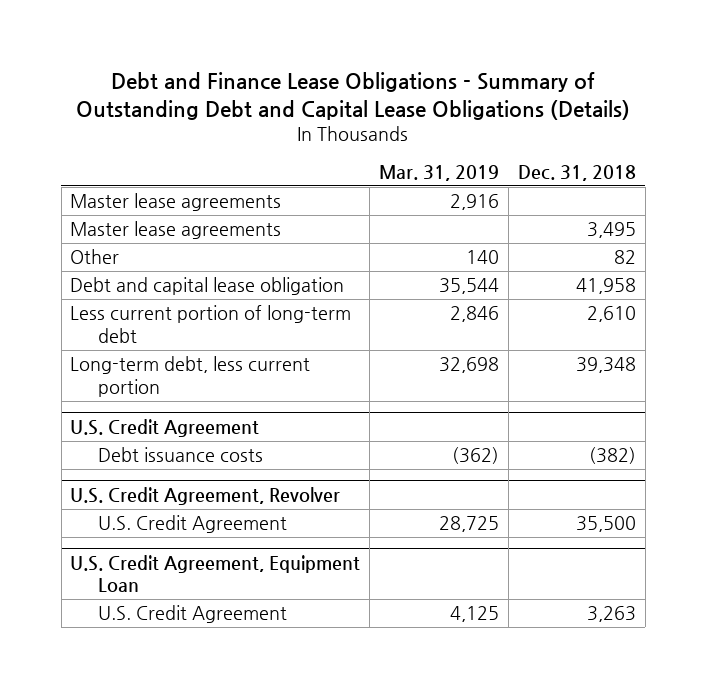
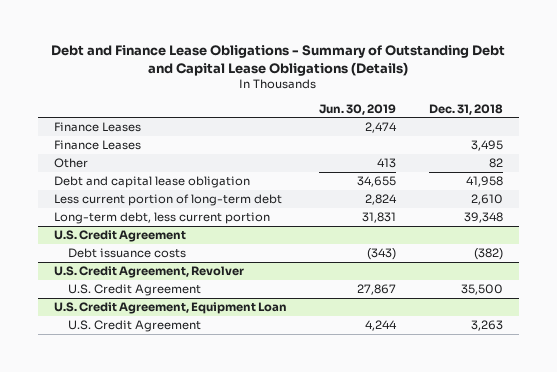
- | Mar. 31, 2019 | Dec. 31, 2018
+ | Jun. 30, 2019 | Dec. 31, 2018
- Master lease agreements | 2,916 |
- Master lease agreements | | 3,495
+ Finance Leases | 2,474 |
+ Finance Leases | | 3,495

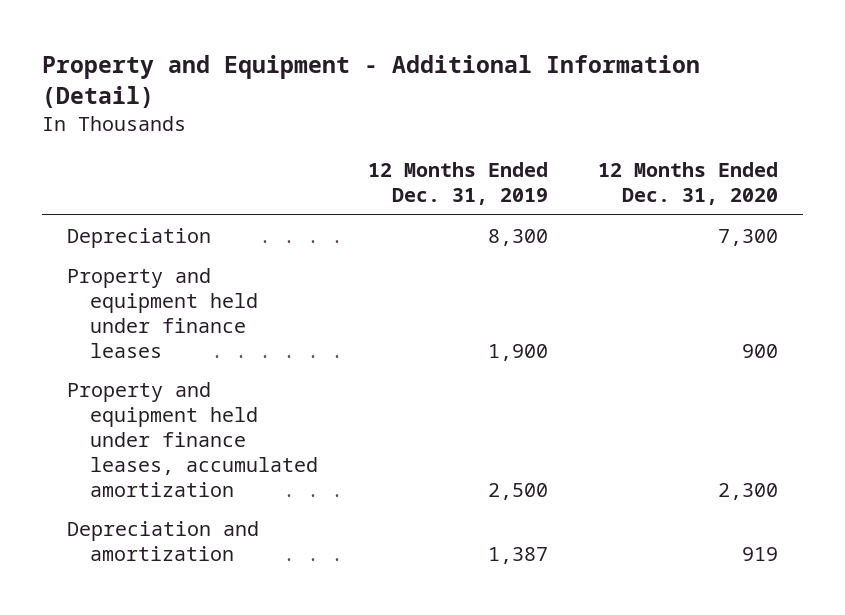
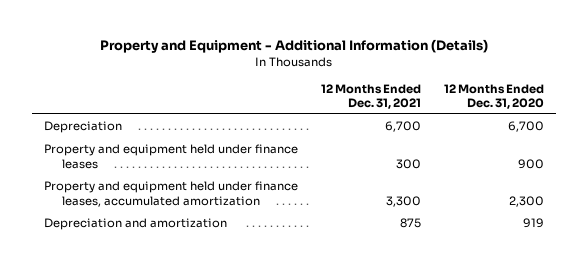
- Property and Equipment - Additional Information (Detail)
+ Property and Equipment - Additional Information (Details)
- | 12 Months Ended Dec. 31, 2019 | 12 Months Ended Dec. 31, 2020
+ | 12 Months Ended Dec. 31, 2021 | 12 Months Ended Dec. 31, 2020
- Depreciation | 8,300 | 7,300
+ Depreciation | 6,700 | 6,700

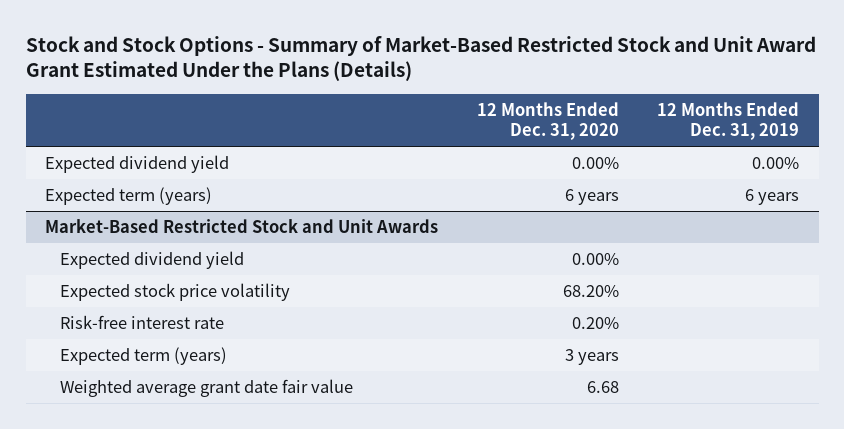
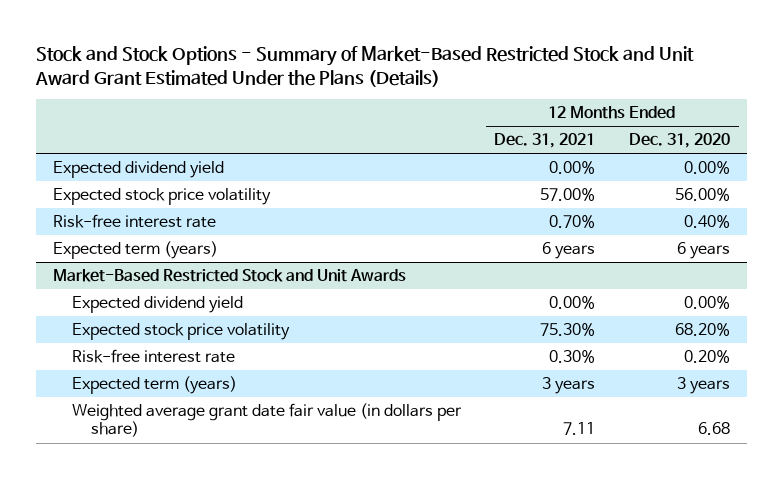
- | 12 Months Ended Dec. 31, 2020 | 12 Months Ended Dec. 31, 2019
+ | 12 Months Ended Dec. 31, 2021 | 12 Months Ended Dec. 31, 2020
+ Expected stock price volatility | 57.00% | 56.00%
+ Risk-free interest rate | 0.70% | 0.40%
@ Market-Based Restricted Stock and Unit Awards
- Weighted average grant date fair value | 6.68 |
+ Weighted average grant date fair value (in dollars per share) | 7.11 | 6.68

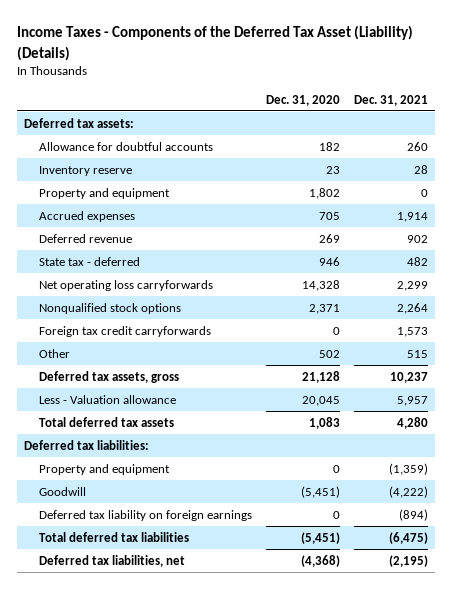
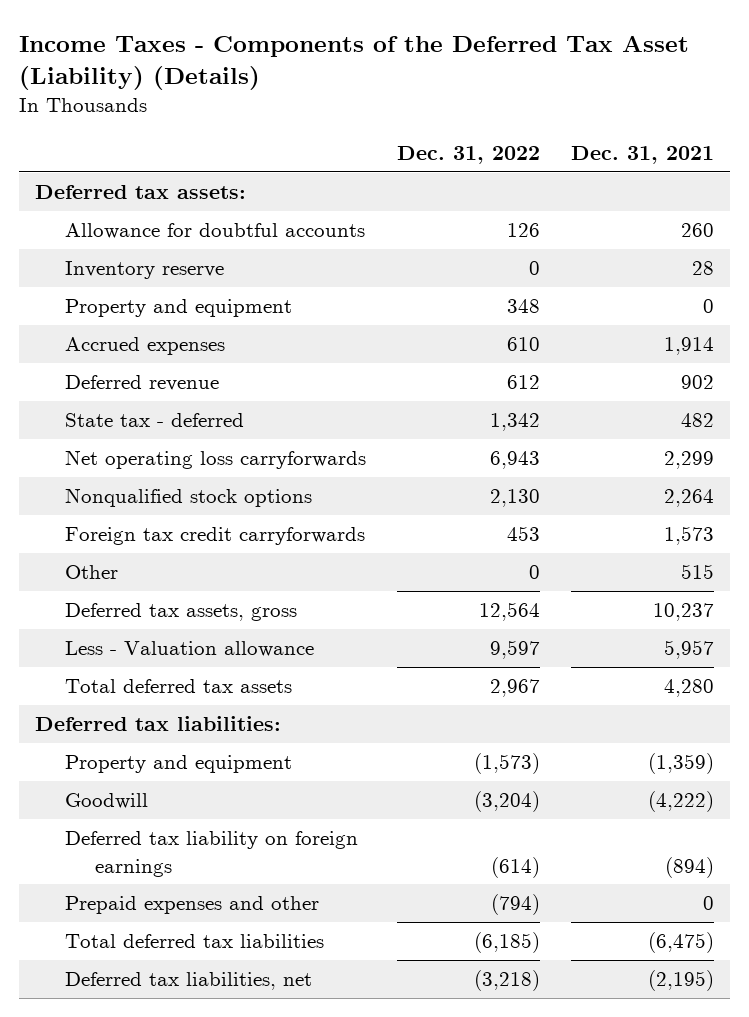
- | Dec. 31, 2020 | Dec. 31, 2021
+ | Dec. 31, 2022 | Dec. 31, 2021
+ Prepaid expenses and other | (794) | 0

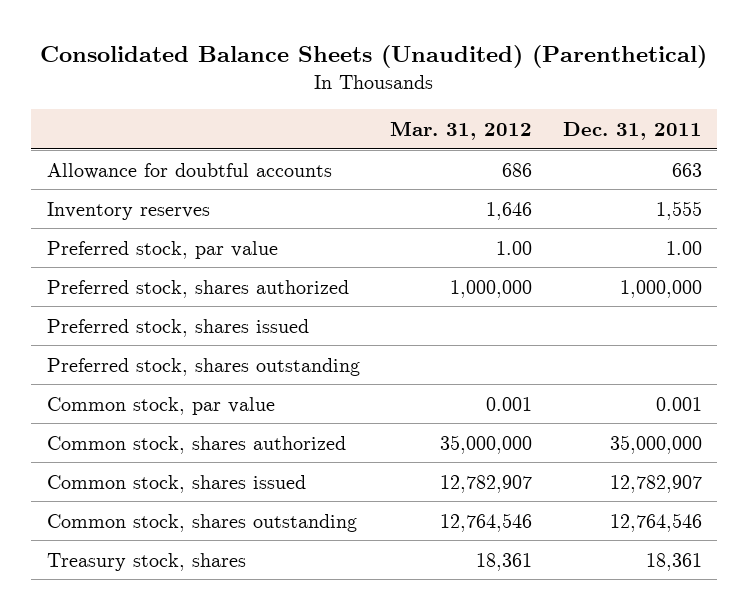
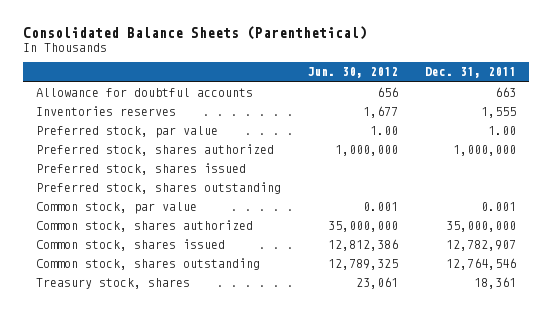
- Consolidated Balance Sheets (Unaudited) (Parenthetical)
+ Consolidated Balance Sheets (Parenthetical)
- | Mar. 31, 2012 | Dec. 31, 2011
+ | Jun. 30, 2012 | Dec. 31, 2011
- Inventory reserves | 1,646 | 1,555
+ Inventories reserves | 1,677 | 1,555

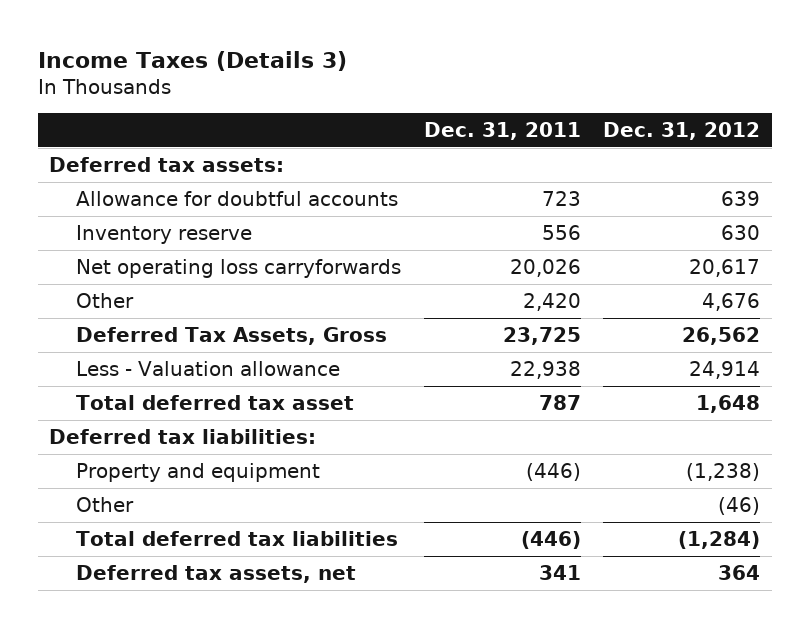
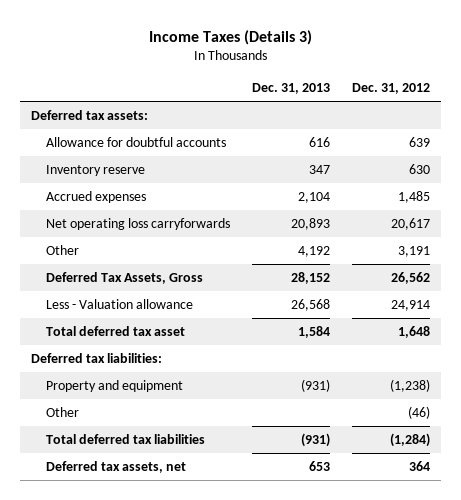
- | Dec. 31, 2011 | Dec. 31, 2012
+ | Dec. 31, 2013 | Dec. 31, 2012
+ Accrued expenses | 2,104 | 1,485
- Other | 2,420 | 4,676
+ Other | 4,192 | 3,191

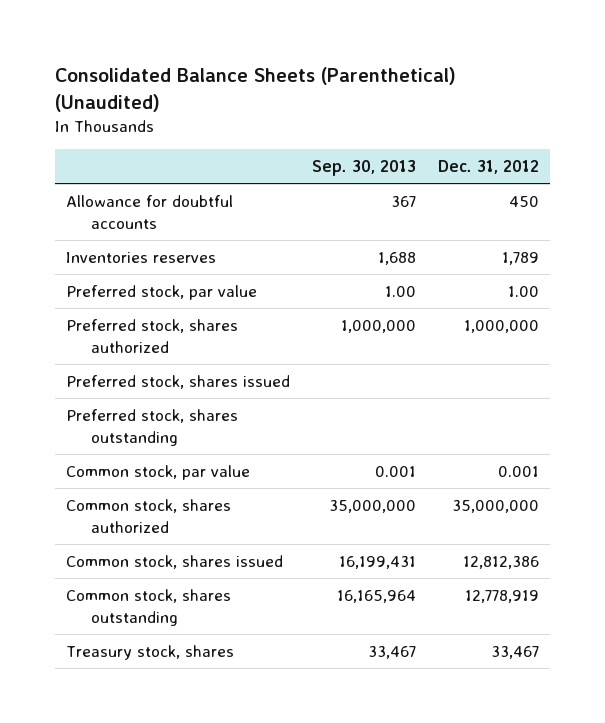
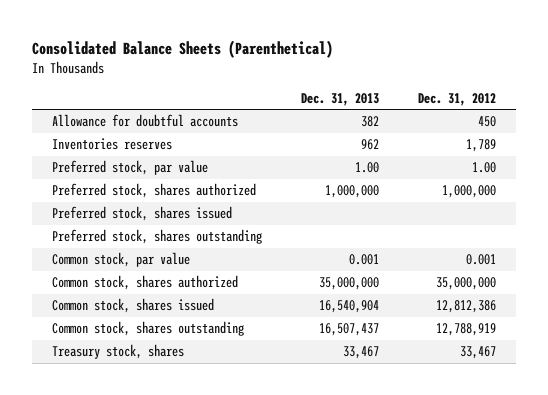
- Consolidated Balance Sheets (Parenthetical) (Unaudited)
+ Consolidated Balance Sheets (Parenthetical)
- | Sep. 30, 2013 | Dec. 31, 2012
+ | Dec. 31, 2013 | Dec. 31, 2012
- Common stock, shares outstanding | 16,165,964 | 12,778,919
+ Common stock, shares outstanding | 16,507,437 | 12,788,919

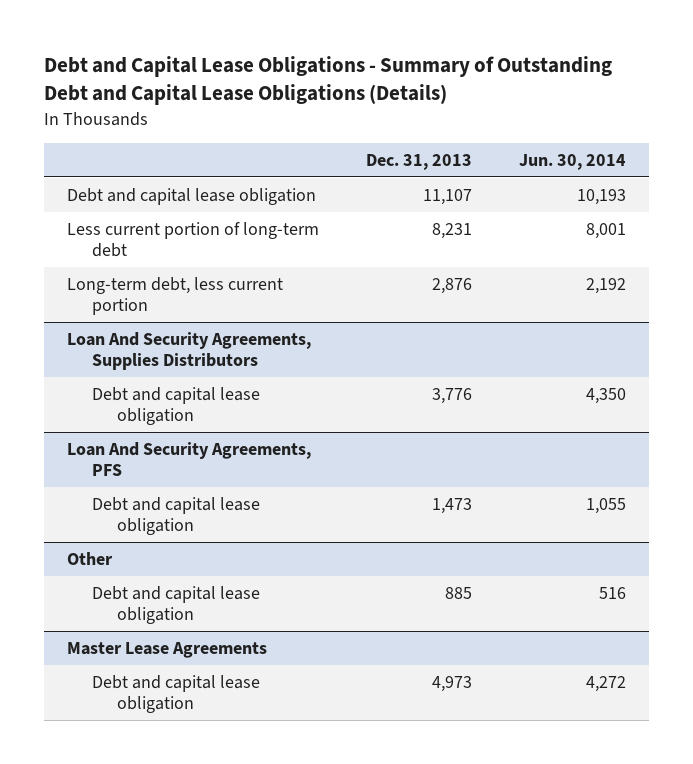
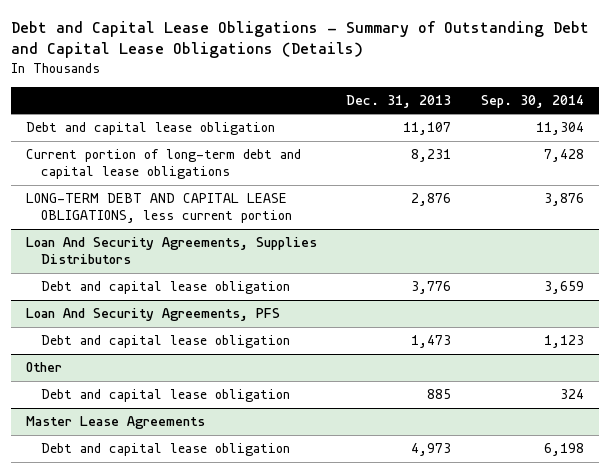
- | Dec. 31, 2013 | Jun. 30, 2014
+ | Dec. 31, 2013 | Sep. 30, 2014
- Less current portion of long-term debt | 8,231 | 8,001
- Long-term debt, less current portion | 2,876 | 2,192
+ Current portion of long-term debt and capital lease obligations | 8,231 | 7,428
+ LONG-TERM DEBT AND CAPITAL LEASE OBLIGATIONS, less current portion | 2,876 | 3,876

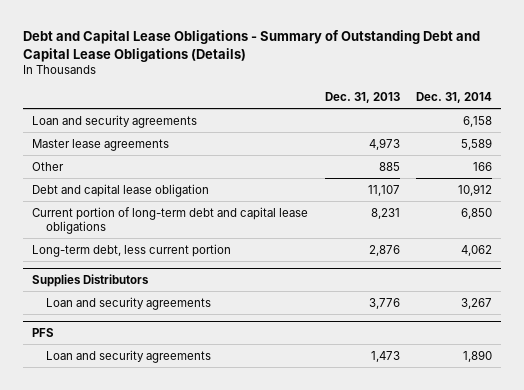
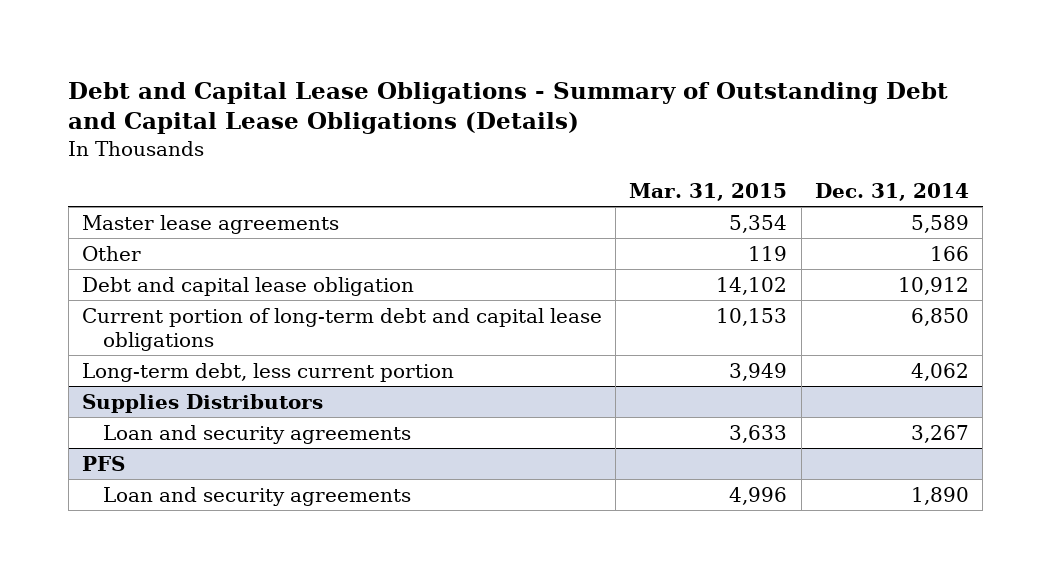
- | Dec. 31, 2013 | Dec. 31, 2014
+ | Mar. 31, 2015 | Dec. 31, 2014
- Loan and security agreements | | 6,158

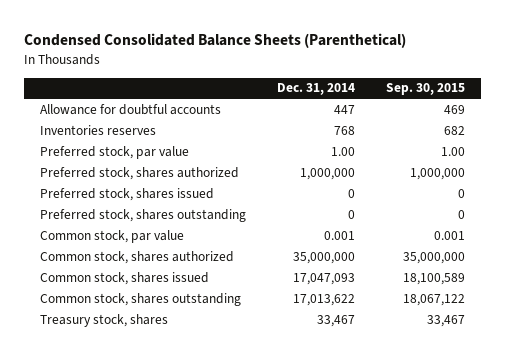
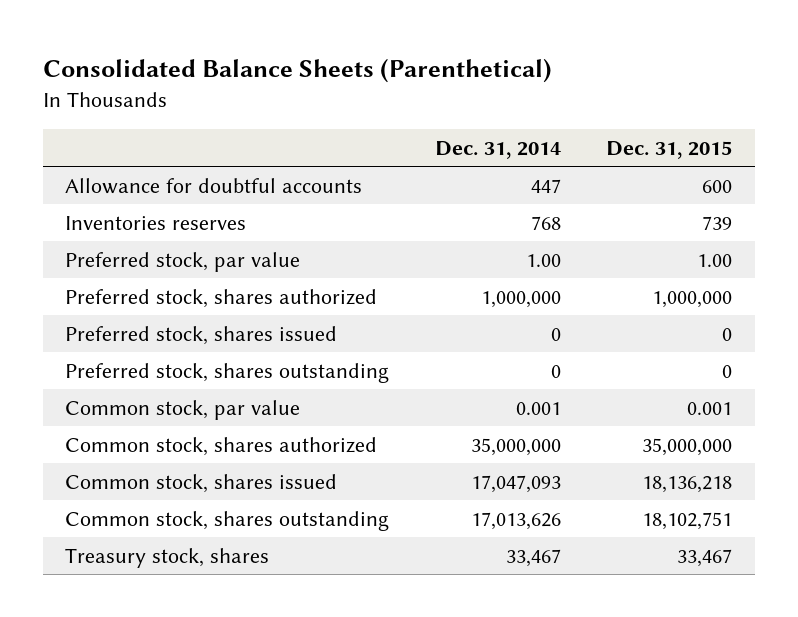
- Condensed Consolidated Balance Sheets (Parenthetical)
+ Consolidated Balance Sheets (Parenthetical)
- | Dec. 31, 2014 | Sep. 30, 2015
+ | Dec. 31, 2014 | Dec. 31, 2015
- Common stock, shares outstanding | 17,013,622 | 18,067,122
+ Common stock, shares outstanding | 17,013,626 | 18,102,751

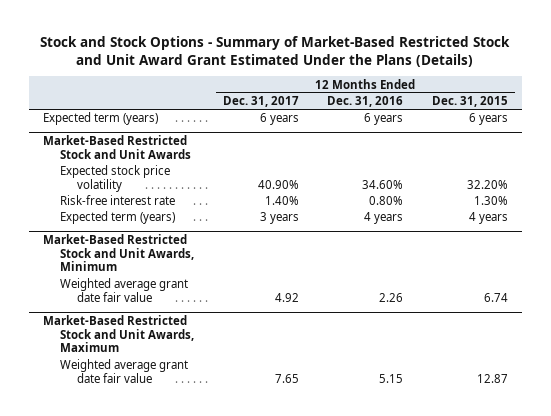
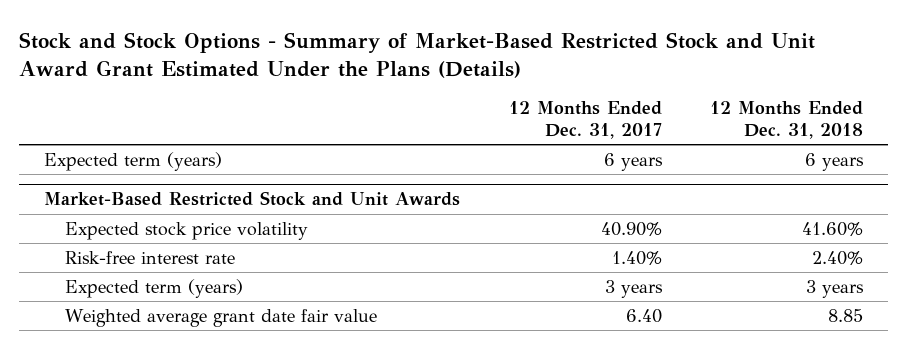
- | 12 Months Ended Dec. 31, 2017 | 12 Months Ended Dec. 31, 2016 | 12 Months Ended Dec. 31, 2015
+ | 12 Months Ended Dec. 31, 2017 | 12 Months Ended Dec. 31, 2018
- Market-Based Restricted Stock and Unit Awards, Minimum
- Weighted average grant date fair value | 4.92 | 2.26 | 6.74
- Market-Based Restricted Stock and Unit Awards, Maximum
- Weighted average grant date fair value | 7.65 | 5.15 | 12.87
@ Market-Based Restricted Stock and Unit Awards
+ Weighted average grant date fair value | 6.40 | 8.85

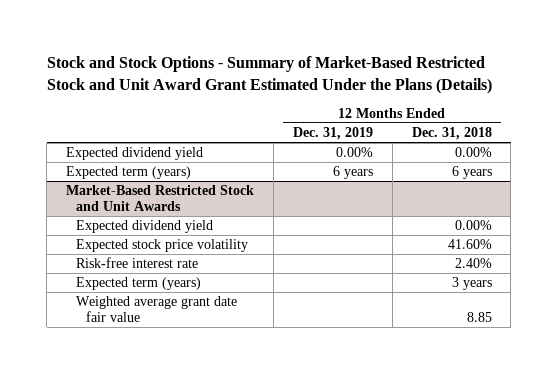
- | 12 Months Ended Dec. 31, 2017 | 12 Months Ended Dec. 31, 2018
+ | 12 Months Ended Dec. 31, 2019 | 12 Months Ended Dec. 31, 2018
+ Expected dividend yield | 0.00% | 0.00%
@ Market-Based Restricted Stock and Unit Awards
+ Expected dividend yield | | 0.00%

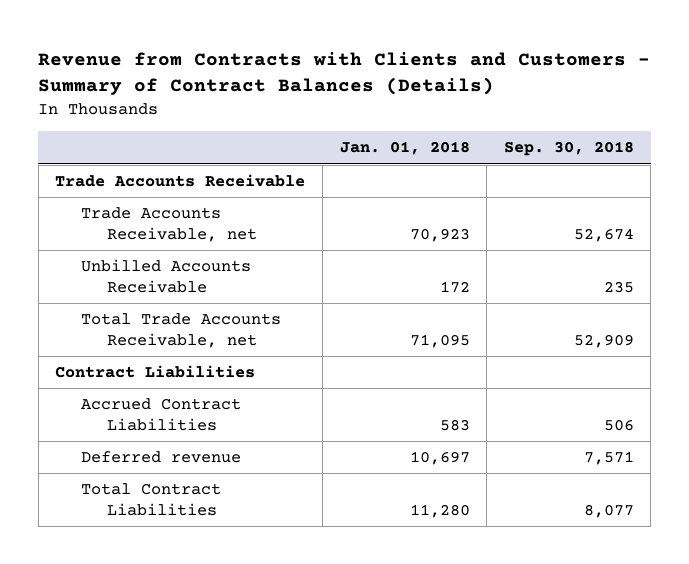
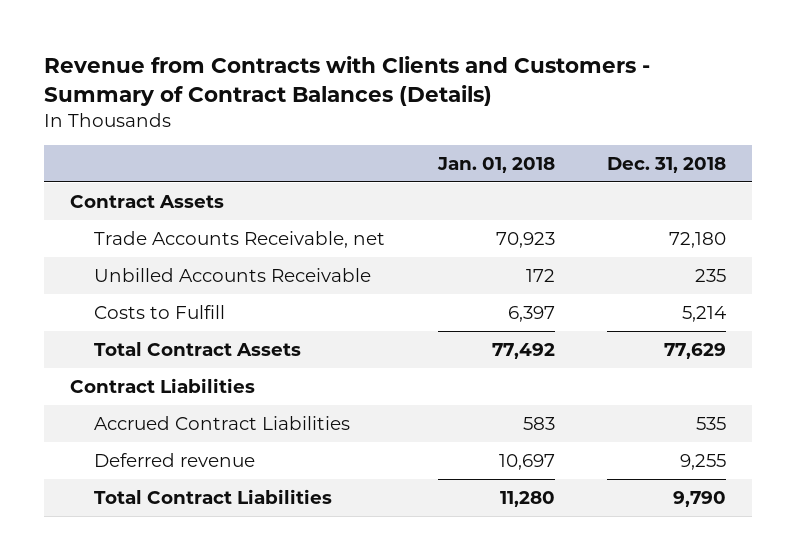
- | Jan. 01, 2018 | Sep. 30, 2018
+ | Jan. 01, 2018 | Dec. 31, 2018
- Trade Accounts Receivable
+ Contract Assets
- Total Trade Accounts Receivable, net | 71,095 | 52,909
+ Costs to Fulfill | 6,397 | 5,214
+ Total Contract Assets | 77,492 | 77,629

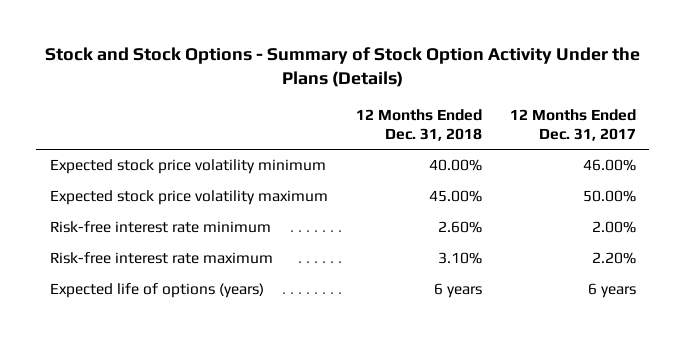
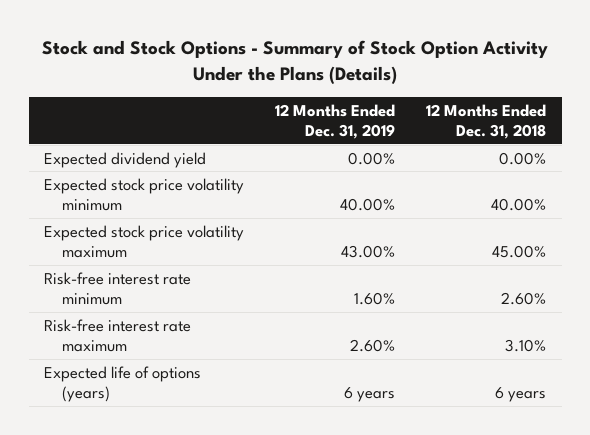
- | 12 Months Ended Dec. 31, 2018 | 12 Months Ended Dec. 31, 2017
+ | 12 Months Ended Dec. 31, 2019 | 12 Months Ended Dec. 31, 2018
+ Expected dividend yield | 0.00% | 0.00%

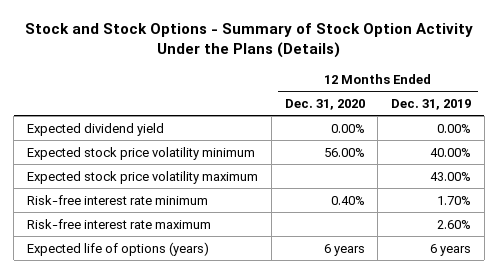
- | 12 Months Ended Dec. 31, 2019 | 12 Months Ended Dec. 31, 2018
+ | 12 Months Ended Dec. 31, 2020 | 12 Months Ended Dec. 31, 2019
- Risk-free interest rate minimum | 1.60% | 2.60%
+ Risk-free interest rate minimum | 0.40% | 1.70%

